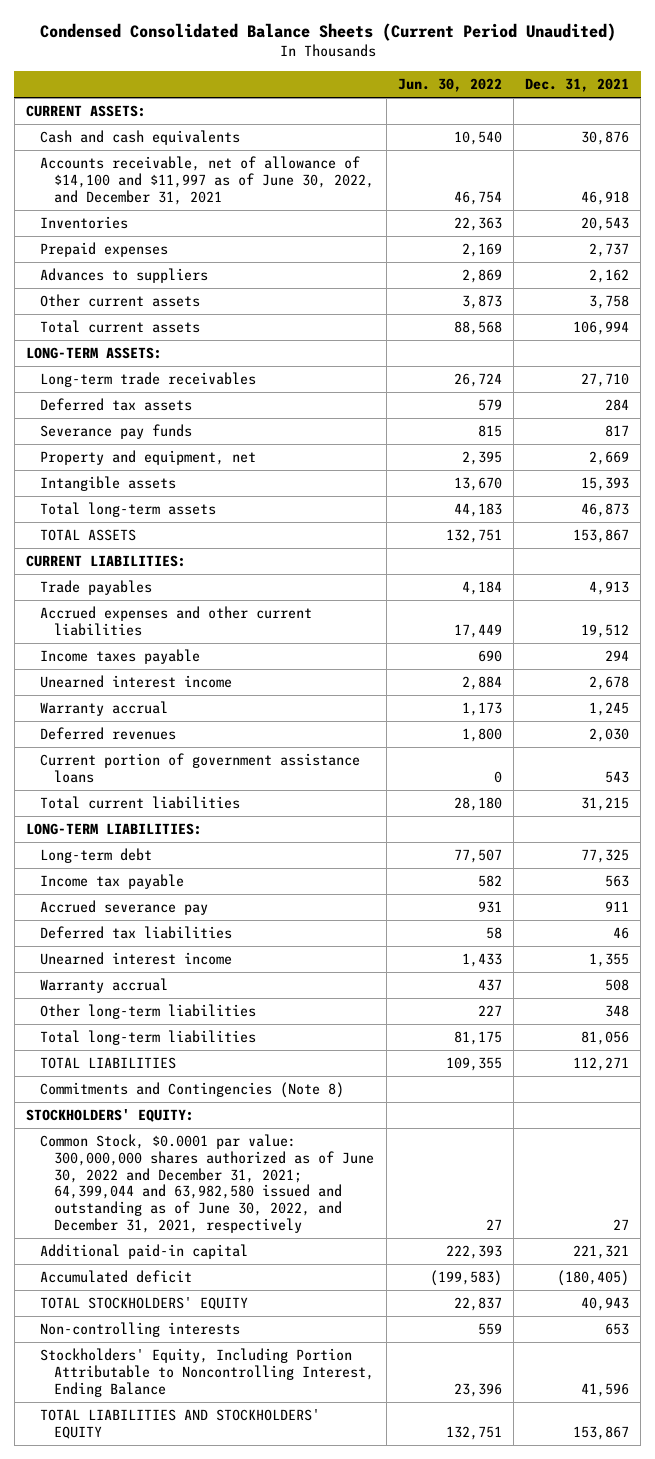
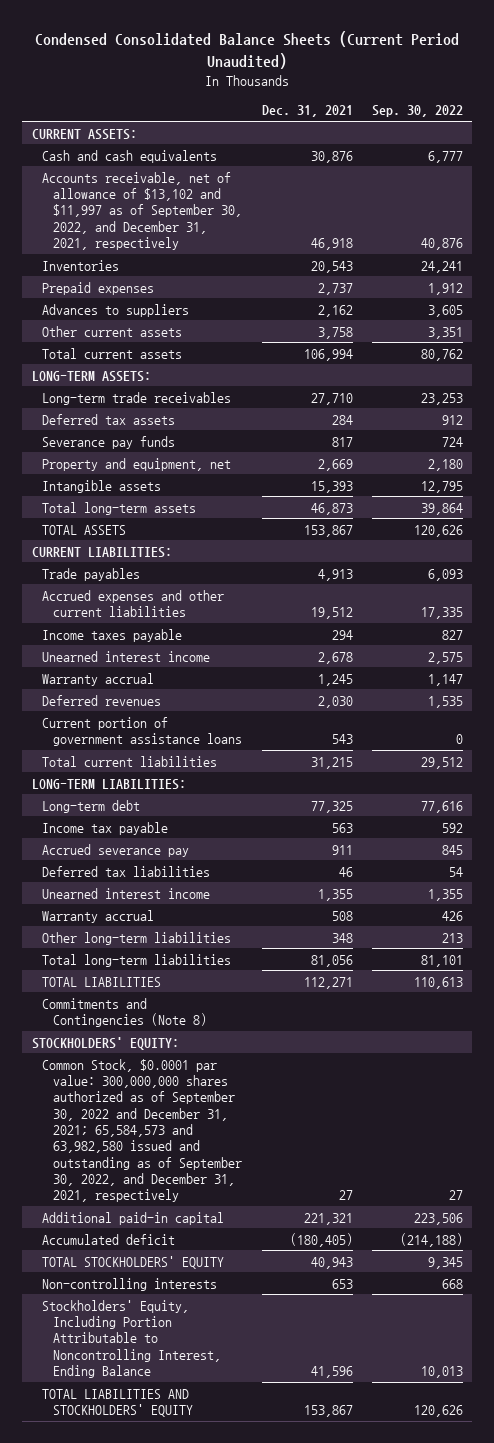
- | Jun. 30, 2022 | Dec. 31, 2021
+ | Dec. 31, 2021 | Sep. 30, 2022
- Accounts receivable, net of allowance of $14,100 and $11,997 as of June 30, 2022, and December 31, 2021 | 46,754 | 46,918
+ Accounts receivable, net of allowance of $13,102 and $11,997 as of September 30, 2022, and December 31, 2021, respectively | 46,918 | 40,876
- Common Stock, $0.0001 par value: 300,000,000 shares authorized as of June 30, 2022 and December 31, 2021; 64,399,044 and 63,982,580 issued and outstanding as of June 30, 2022, and December 31, 2021, respectively | 27 | 27
+ Common Stock, $0.0001 par value: 300,000,000 shares authorized as of September 30, 2022 and December 31, 2021; 65,584,573 and 63,982,580 issued and outstanding as of September 30, 2022, and December 31, 2021, respectively | 27 | 27

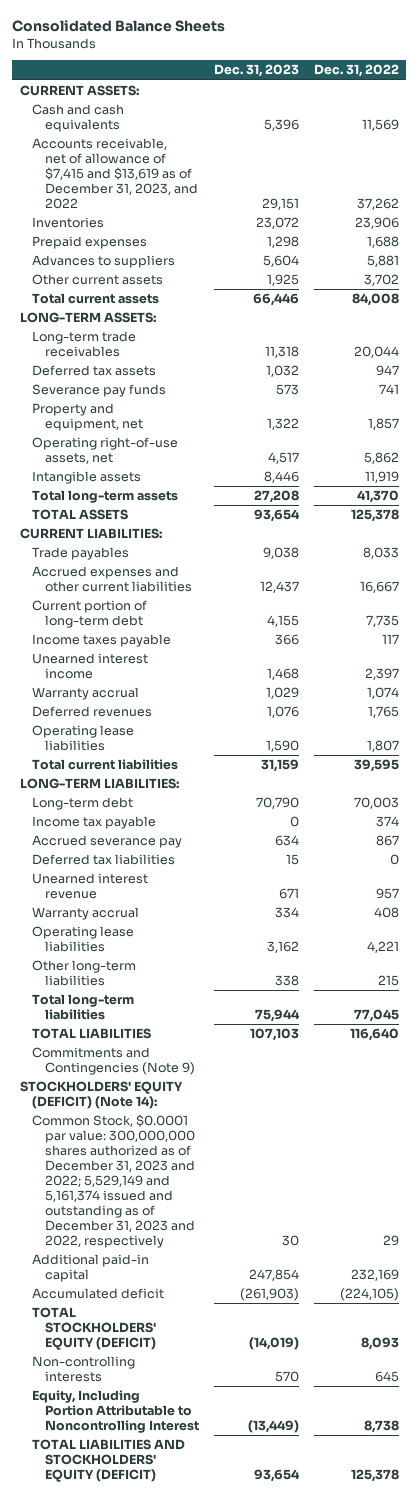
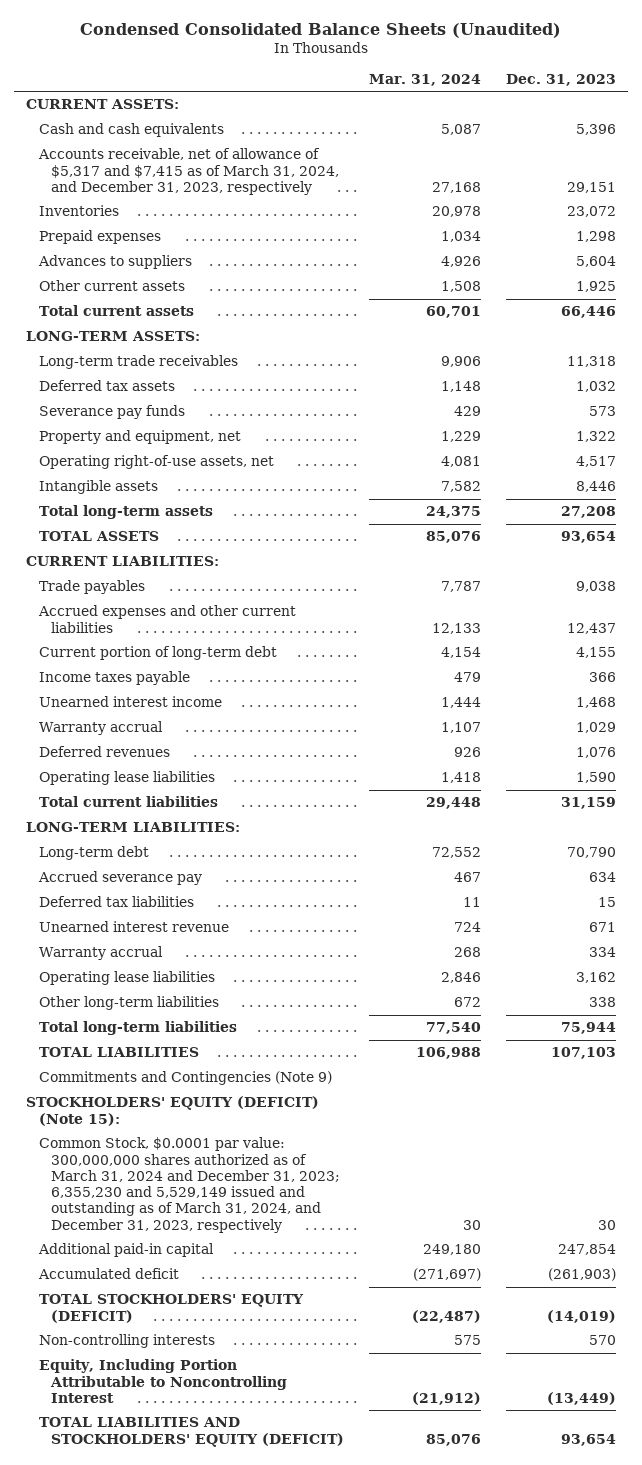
- Consolidated Balance Sheets
+ Condensed Consolidated Balance Sheets (Unaudited)
- | Dec. 31, 2023 | Dec. 31, 2022
+ | Mar. 31, 2024 | Dec. 31, 2023
- Accounts receivable, net of allowance of $7,415 and $13,619 as of December 31, 2023, and 2022 | 29,151 | 37,262
+ Accounts receivable, net of allowance of $5,317 and $7,415 as of March 31, 2024, and December 31, 2023, respectively | 27,168 | 29,151
- Income tax payable | 0 | 374
- STOCKHOLDERS' EQUITY (DEFICIT) (Note 14):
- Common Stock, $0.0001 par value: 300,000,000 shares authorized as of December 31, 2023 and 2022; 5,529,149 and 5,161,374 issued and outstanding as of December 31, 2023 and 2022, respectively | 30 | 29
+ STOCKHOLDERS' EQUITY (DEFICIT) (Note 15):
+ Common Stock, $0.0001 par value: 300,000,000 shares authorized as of March 31, 2024 and December 31, 2023; 6,355,230 and 5,529,149 issued and outstanding as of March 31, 2024, and December 31, 2023, respectively | 30 | 30

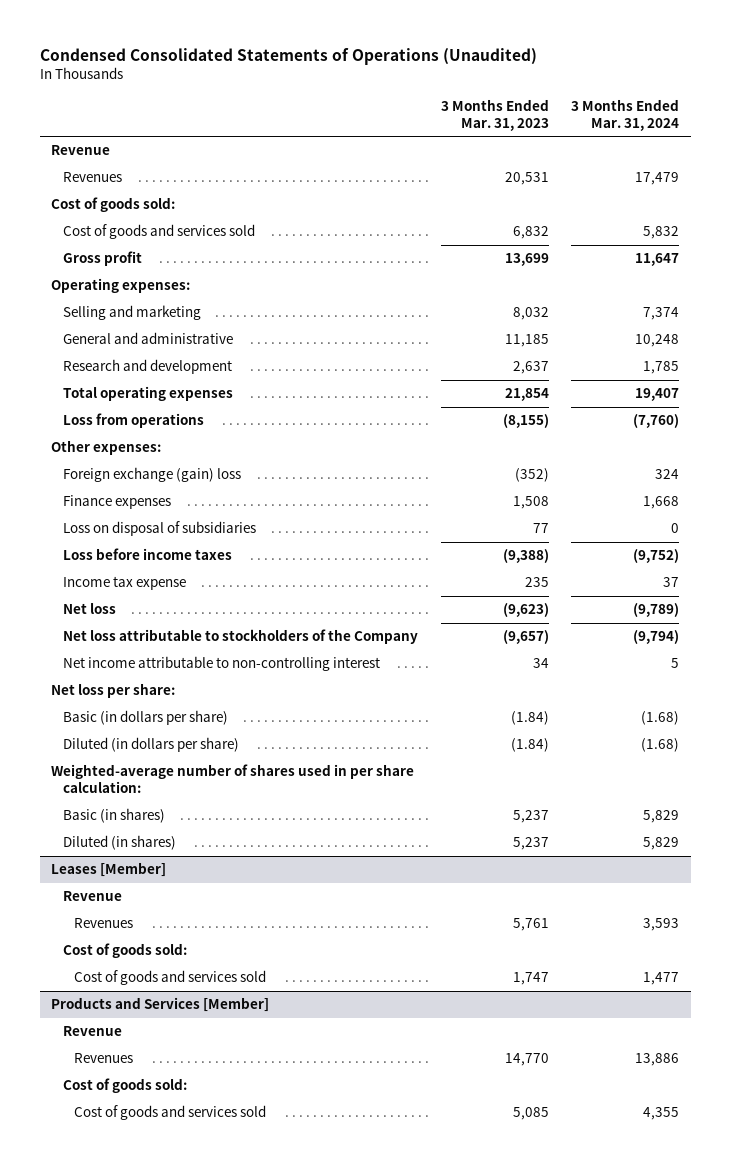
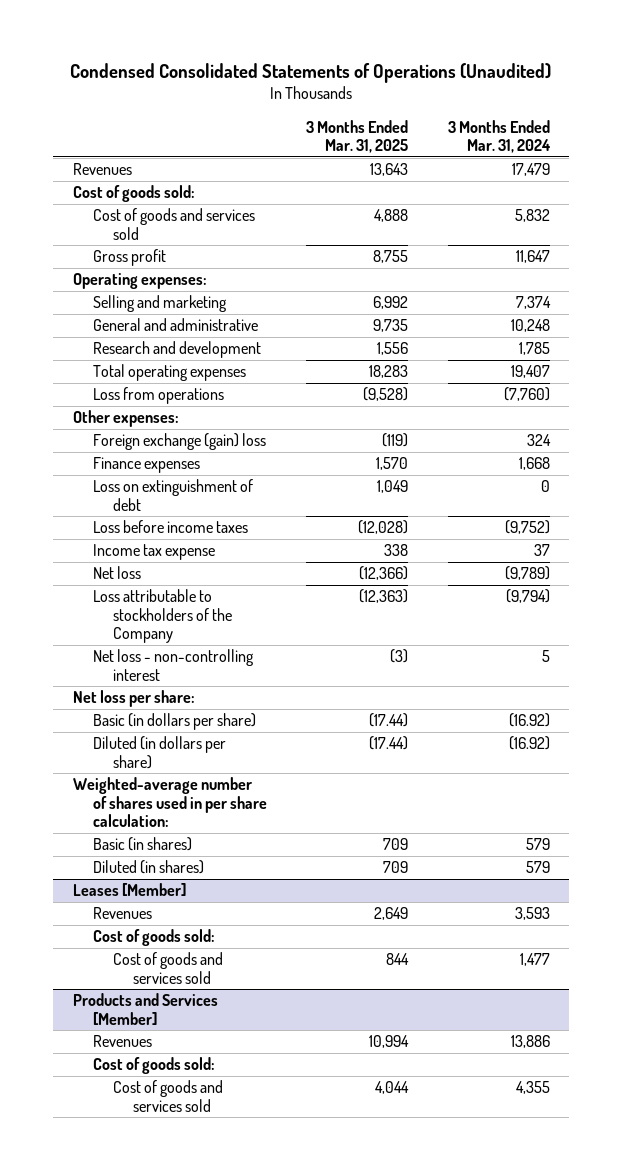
- | 3 Months Ended Mar. 31, 2023 | 3 Months Ended Mar. 31, 2024
+ | 3 Months Ended Mar. 31, 2025 | 3 Months Ended Mar. 31, 2024
- Revenue
- Loss on disposal of subsidiaries | 77 | 0
+ Loss on extinguishment of debt | 1,049 | 0
- Net loss attributable to stockholders of the Company | (9,657) | (9,794)
- Net income attributable to non-controlling interest | 34 | 5
+ Loss attributable to stockholders of the Company | (12,363) | (9,794)
+ Net loss - non-controlling interest | (3) | 5
- Basic (in dollars per share) | (1.84) | (1.68)
- Diluted (in dollars per share) | (1.84) | (1.68)
+ Basic (in dollars per share) | (17.44) | (16.92)
+ Diluted (in dollars per share) | (17.44) | (16.92)
- Basic (in shares) | 5,237 | 5,829
- Diluted (in shares) | 5,237 | 5,829
+ Basic (in shares) | 709 | 579
+ Diluted (in shares) | 709 | 579
@ Leases [Member]
- Revenue
@ Products and Services [Member]
- Revenue

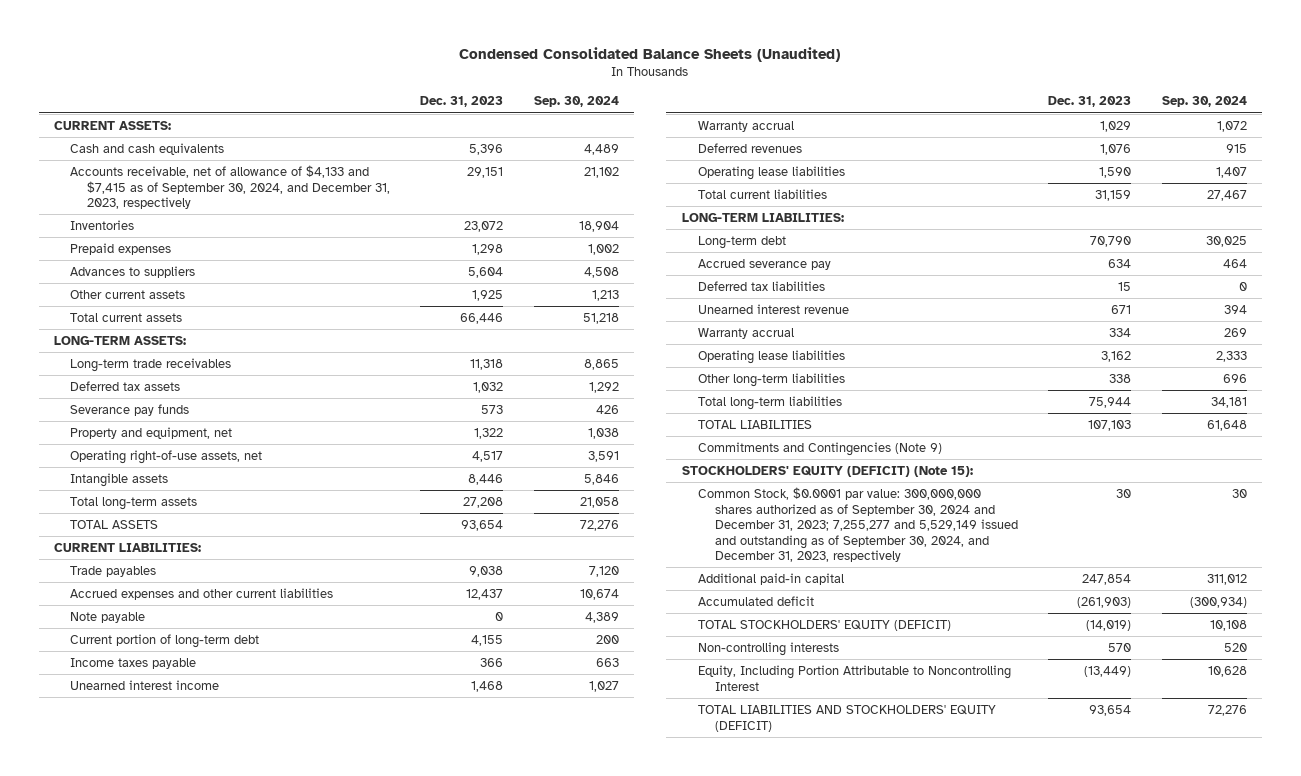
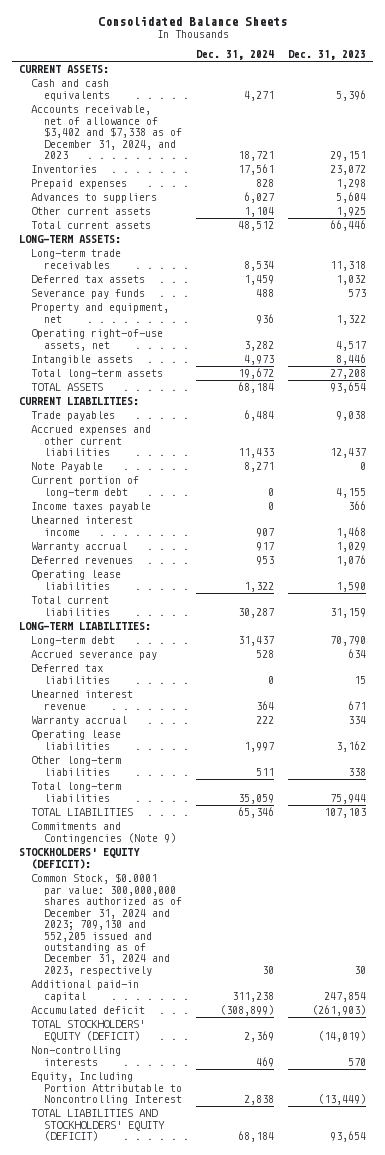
- Condensed Consolidated Balance Sheets (Unaudited)
+ Consolidated Balance Sheets
- | Dec. 31, 2023 | Sep. 30, 2024
+ | Dec. 31, 2024 | Dec. 31, 2023
- Accounts receivable, net of allowance of $4,133 and $7,415 as of September 30, 2024, and December 31, 2023, respectively | 29,151 | 21,102
+ Accounts receivable, net of allowance of $3,402 and $7,338 as of December 31, 2024, and 2023 | 18,721 | 29,151
- Note payable | 0 | 4,389
+ Note Payable | 8,271 | 0
- STOCKHOLDERS' EQUITY (DEFICIT) (Note 15):
- Common Stock, $0.0001 par value: 300,000,000 shares authorized as of September 30, 2024 and December 31, 2023; 7,255,277 and 5,529,149 issued and outstanding as of September 30, 2024, and December 31, 2023, respectively | 30 | 30
+ STOCKHOLDERS' EQUITY (DEFICIT):
+ Common Stock, $0.0001 par value: 300,000,000 shares authorized as of December 31, 2024 and 2023; 709,130 and 552,205 issued and outstanding as of December 31, 2024 and 2023, respectively | 30 | 30

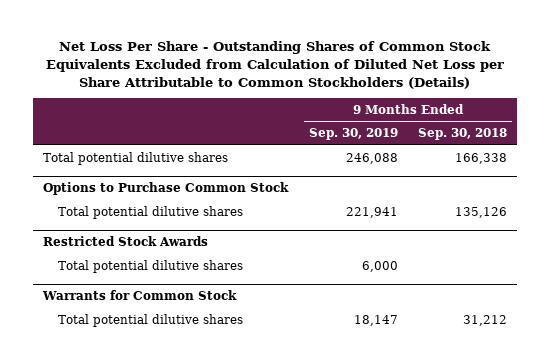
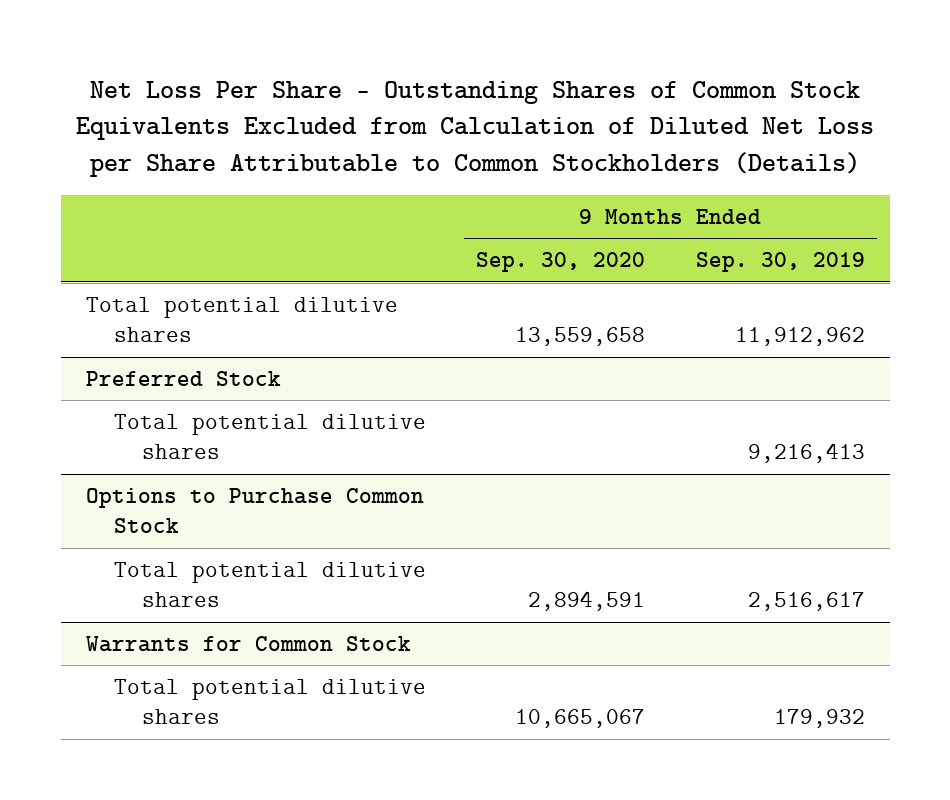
- | 9 Months Ended Sep. 30, 2019 | 9 Months Ended Sep. 30, 2018
+ | 9 Months Ended Sep. 30, 2020 | 9 Months Ended Sep. 30, 2019
- Total potential dilutive shares | 246,088 | 166,338
+ Total potential dilutive shares | 13,559,658 | 11,912,962
+ Preferred Stock
+ Total potential dilutive shares | | 9,216,413
@ Options to Purchase Common Stock
- Total potential dilutive shares | 221,941 | 135,126
- Restricted Stock Awards
- Total potential dilutive shares | 6,000 |
@ Options to Purchase Common Stock
+ Total potential dilutive shares | 2,894,591 | 2,516,617
@ Warrants for Common Stock
- Total potential dilutive shares | 18,147 | 31,212
+ Total potential dilutive shares | 10,665,067 | 179,932

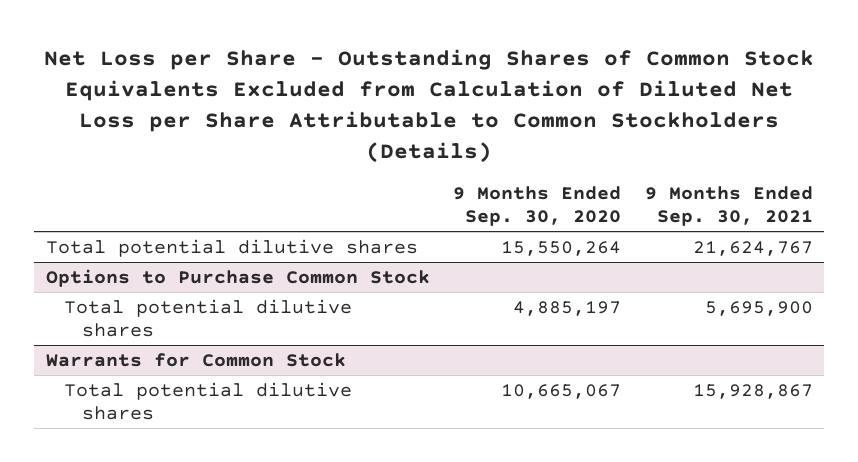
- Net Loss Per Share - Outstanding Shares of Common Stock Equivalents Excluded from Calculation of Diluted Net Loss per Share Attributable to Common Stockholders (Details)
+ Net Loss per Share - Outstanding Shares of Common Stock Equivalents Excluded from Calculation of Diluted Net Loss per Share Attributable to Common Stockholders (Details)
- | 9 Months Ended Sep. 30, 2020 | 9 Months Ended Sep. 30, 2019
+ | 9 Months Ended Sep. 30, 2020 | 9 Months Ended Sep. 30, 2021
- Total potential dilutive shares | 13,559,658 | 11,912,962
- Preferred Stock
- Total potential dilutive shares | | 9,216,413
+ Total potential dilutive shares | 15,550,264 | 21,624,767
@ Options to Purchase Common Stock
- Total potential dilutive shares | 2,894,591 | 2,516,617
+ Total potential dilutive shares | 4,885,197 | 5,695,900

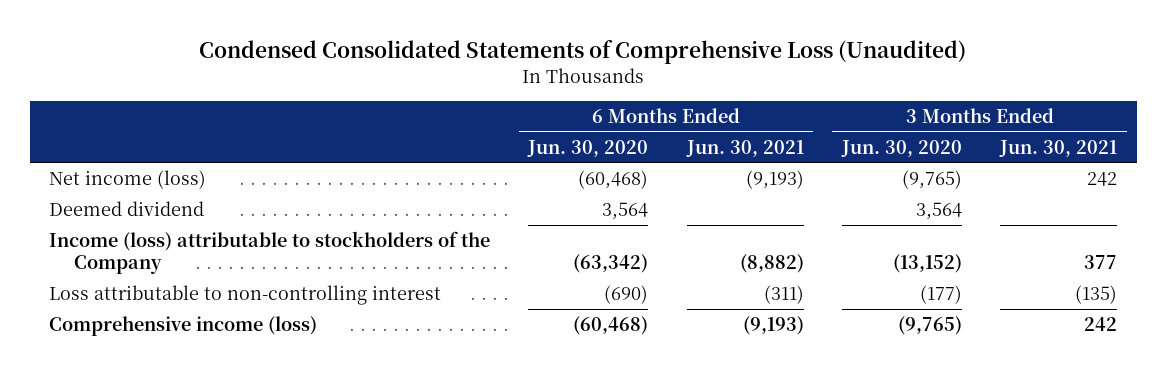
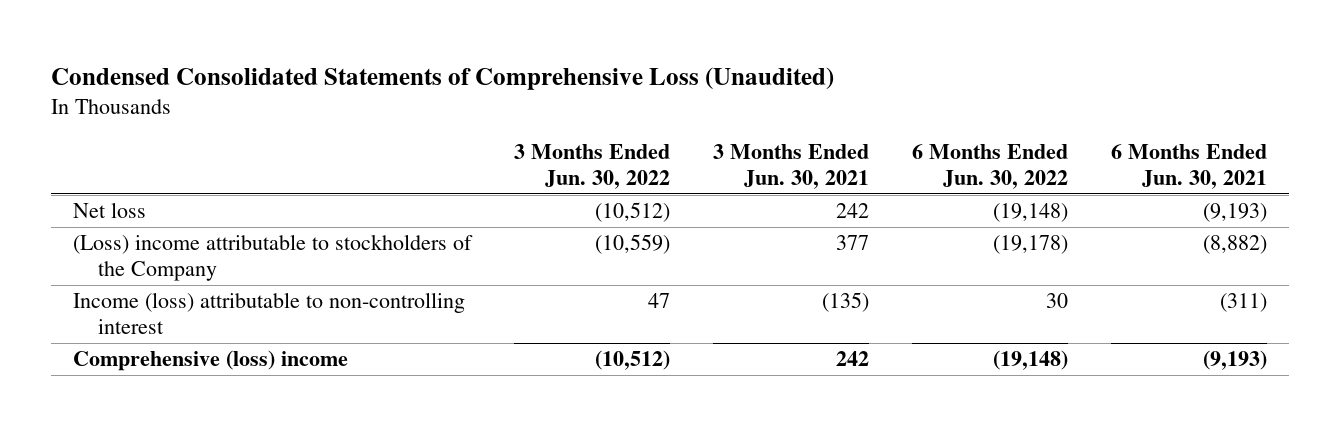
- | 6 Months Ended Jun. 30, 2020 | 6 Months Ended Jun. 30, 2021 | 3 Months Ended Jun. 30, 2020 | 3 Months Ended Jun. 30, 2021
+ | 3 Months Ended Jun. 30, 2022 | 3 Months Ended Jun. 30, 2021 | 6 Months Ended Jun. 30, 2022 | 6 Months Ended Jun. 30, 2021
- Net income (loss) | (60,468) | (9,193) | (9,765) | 242
- Deemed dividend | 3,564 | | 3,564 |
- Income (loss) attributable to stockholders of the Company | (63,342) | (8,882) | (13,152) | 377
- Loss attributable to non-controlling interest | (690) | (311) | (177) | (135)
- Comprehensive income (loss) | (60,468) | (9,193) | (9,765) | 242
+ Net loss | (10,512) | 242 | (19,148) | (9,193)
+ (Loss) income attributable to stockholders of the Company | (10,559) | 377 | (19,178) | (8,882)
+ Income (loss) attributable to non-controlling interest | 47 | (135) | 30 | (311)
+ Comprehensive (loss) income | (10,512) | 242 | (19,148) | (9,193)

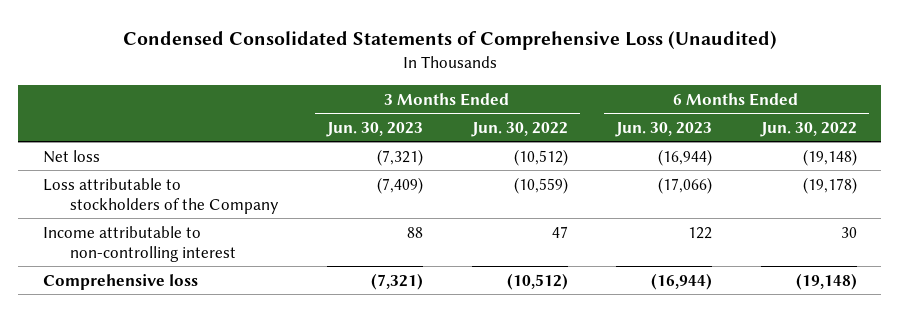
- | 3 Months Ended Jun. 30, 2022 | 3 Months Ended Jun. 30, 2021 | 6 Months Ended Jun. 30, 2022 | 6 Months Ended Jun. 30, 2021
+ | 3 Months Ended Jun. 30, 2023 | 3 Months Ended Jun. 30, 2022 | 6 Months Ended Jun. 30, 2023 | 6 Months Ended Jun. 30, 2022
- (Loss) income attributable to stockholders of the Company | (10,559) | 377 | (19,178) | (8,882)
- Income (loss) attributable to non-controlling interest | 47 | (135) | 30 | (311)
- Comprehensive (loss) income | (10,512) | 242 | (19,148) | (9,193)
+ Loss attributable to stockholders of the Company | (7,409) | (10,559) | (17,066) | (19,178)
+ Income attributable to non-controlling interest | 88 | 47 | 122 | 30
+ Comprehensive loss | (7,321) | (10,512) | (16,944) | (19,148)

